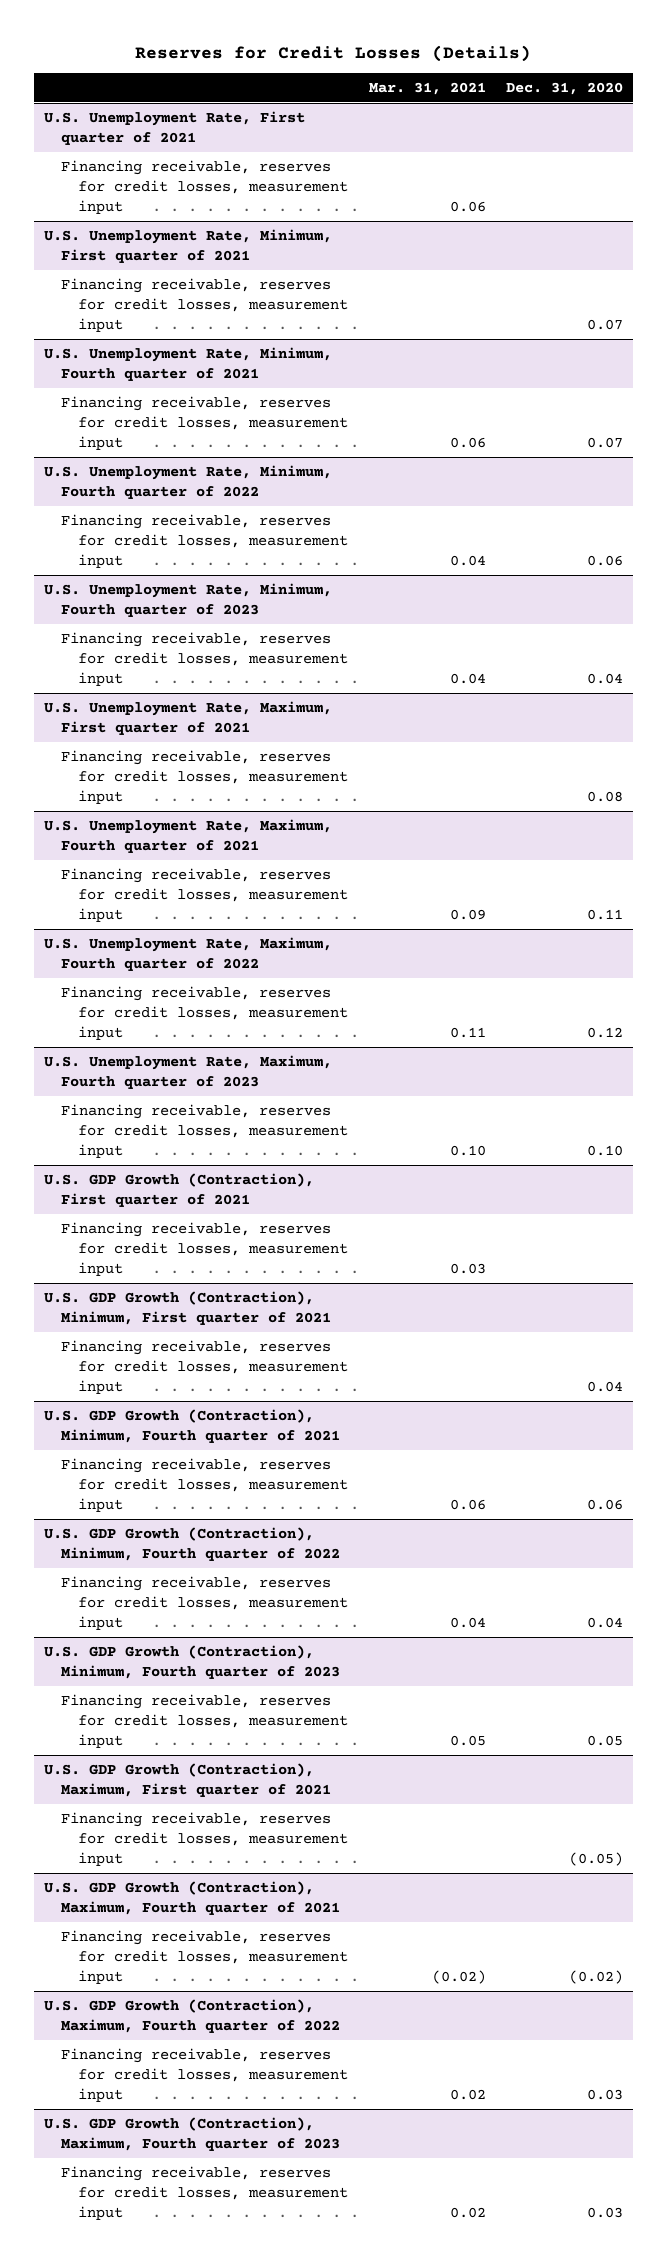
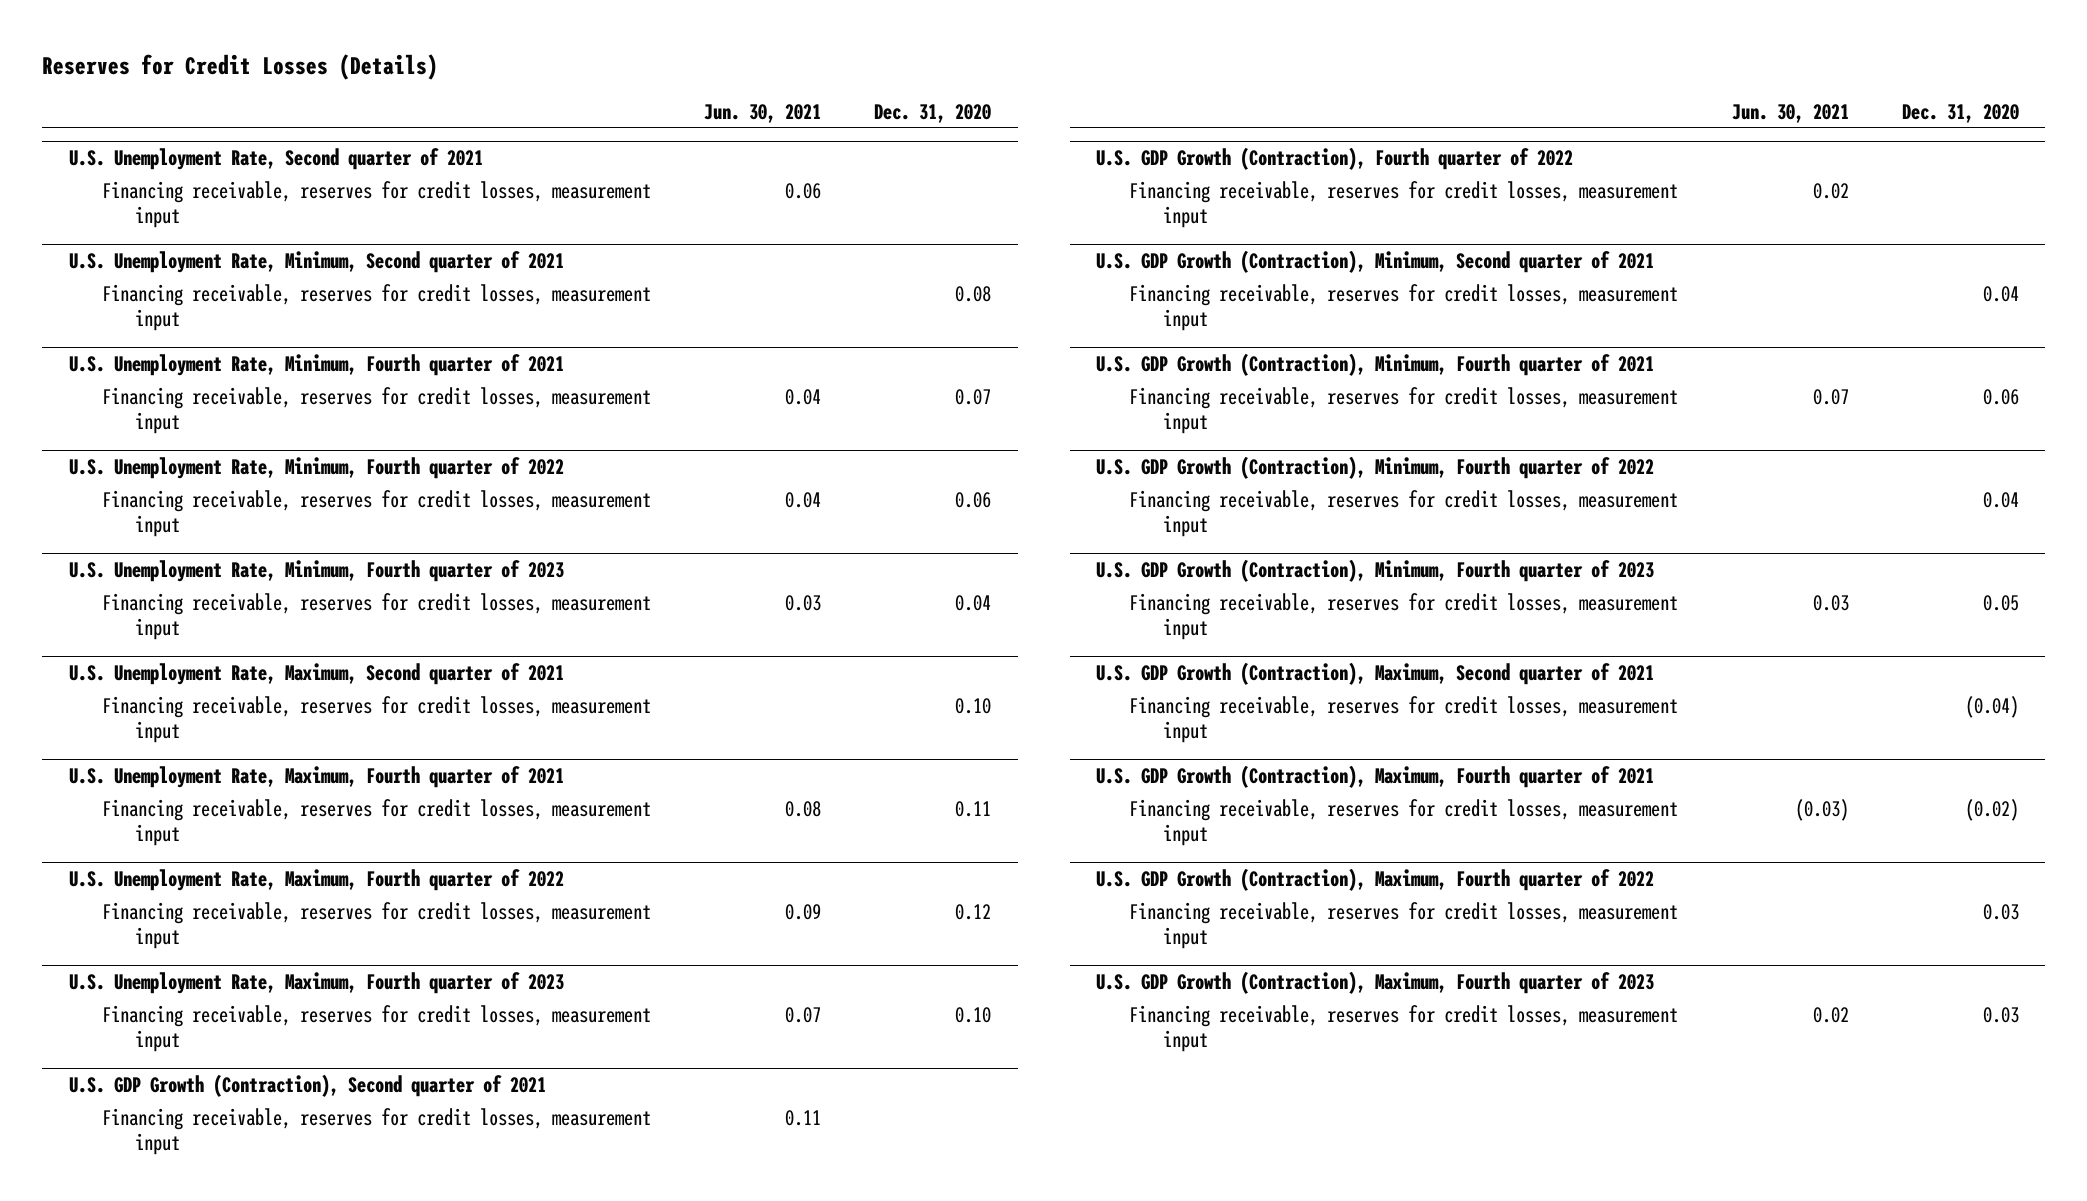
- | Mar. 31, 2021 | Dec. 31, 2020
+ | Jun. 30, 2021 | Dec. 31, 2020
- U.S. Unemployment Rate, First quarter of 2021
+ U.S. Unemployment Rate, Second quarter of 2021
- U.S. Unemployment Rate, Minimum, First quarter of 2021
- Financing receivable, reserves for credit losses, measurement input | | 0.07
+ U.S. Unemployment Rate, Minimum, Second quarter of 2021
+ Financing receivable, reserves for credit losses, measurement input | | 0.08
- U.S. Unemployment Rate, Maximum, First quarter of 2021
- Financing receivable, reserves for credit losses, measurement input | | 0.08
+ U.S. Unemployment Rate, Maximum, Second quarter of 2021
+ Financing receivable, reserves for credit losses, measurement input | | 0.10
- U.S. GDP Growth (Contraction), First quarter of 2021
+ U.S. GDP Growth (Contraction), Second quarter of 2021
- U.S. GDP Growth (Contraction), Minimum, First quarter of 2021
+ U.S. GDP Growth (Contraction), Fourth quarter of 2022
+ Financing receivable, reserves for credit losses, measurement input | 0.02 |
+ U.S. GDP Growth (Contraction), Minimum, Second quarter of 2021
- U.S. GDP Growth (Contraction), Maximum, First quarter of 2021
- Financing receivable, reserves for credit losses, measurement input | | (0.05)
+ U.S. GDP Growth (Contraction), Maximum, Second quarter of 2021
+ Financing receivable, reserves for credit losses, measurement input | | (0.04)

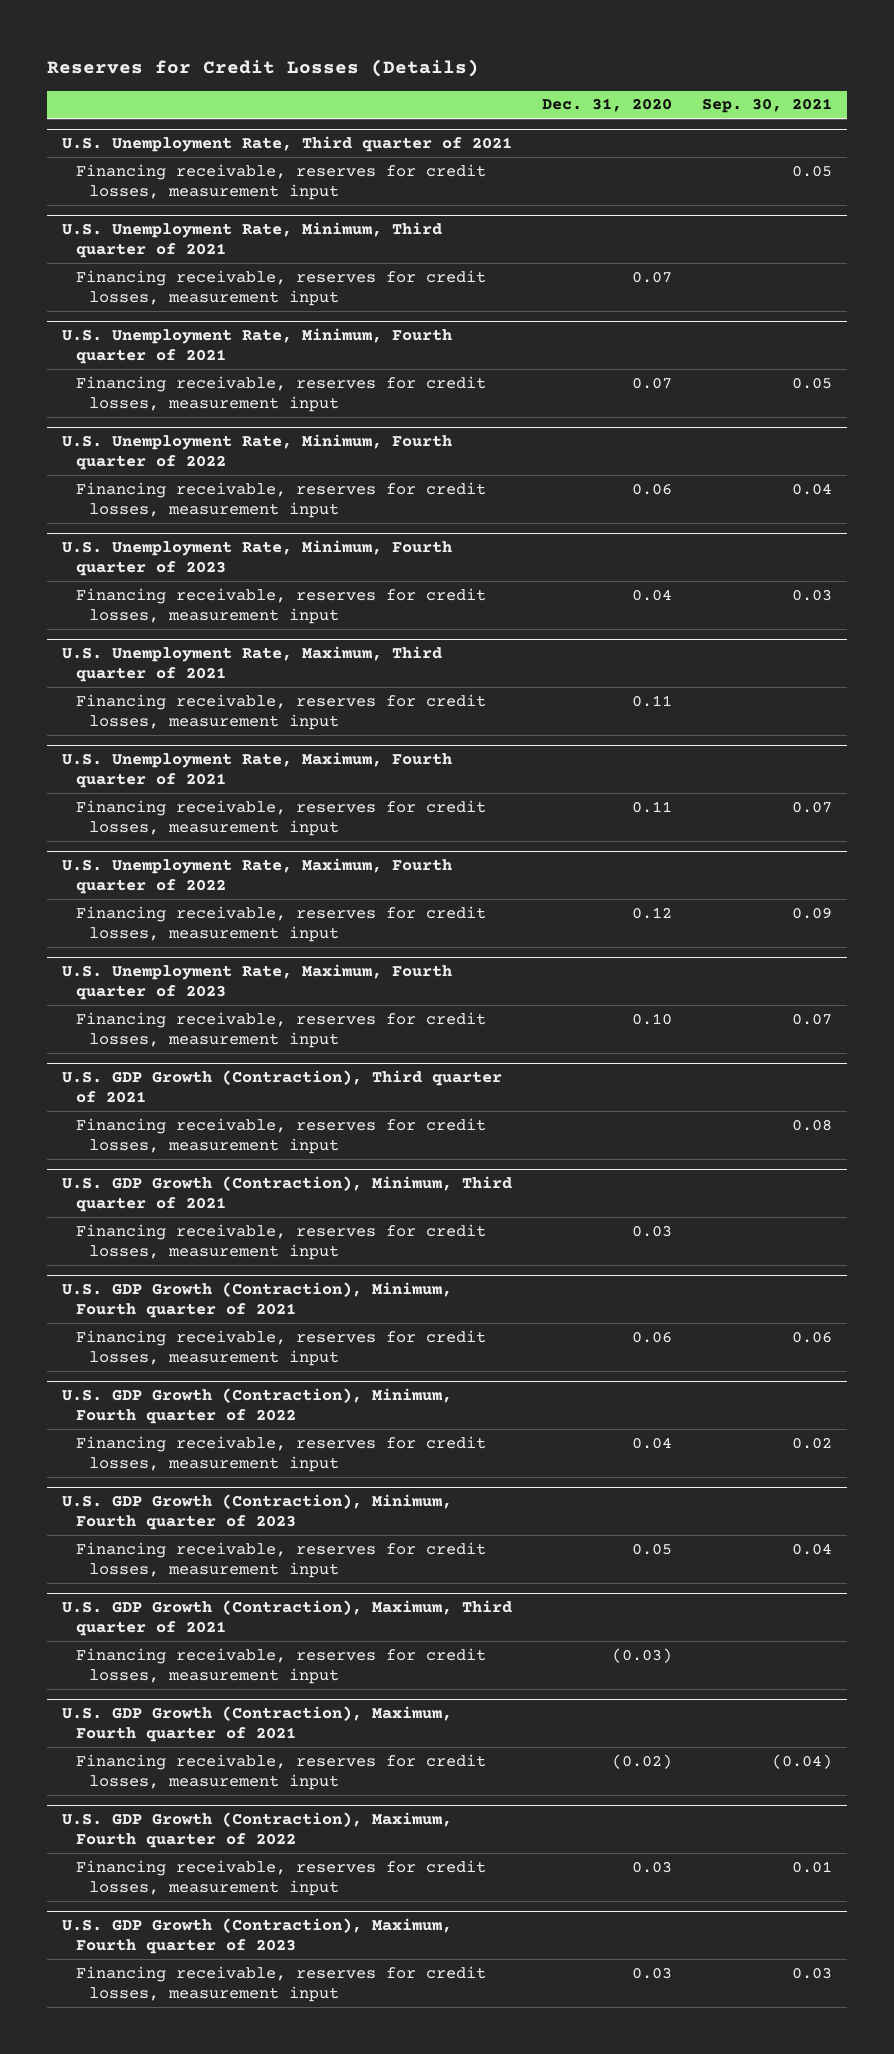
- | Jun. 30, 2021 | Dec. 31, 2020
+ | Dec. 31, 2020 | Sep. 30, 2021
- U.S. Unemployment Rate, Second quarter of 2021
+ U.S. Unemployment Rate, Third quarter of 2021
- U.S. Unemployment Rate, Minimum, Second quarter of 2021
- Financing receivable, reserves for credit losses, measurement input | | 0.08
+ U.S. Unemployment Rate, Minimum, Third quarter of 2021
+ Financing receivable, reserves for credit losses, measurement input | 0.07 |
- U.S. Unemployment Rate, Maximum, Second quarter of 2021
- Financing receivable, reserves for credit losses, measurement input | | 0.10
+ U.S. Unemployment Rate, Maximum, Third quarter of 2021
+ Financing receivable, reserves for credit losses, measurement input | 0.11 |
- U.S. GDP Growth (Contraction), Second quarter of 2021
- Financing receivable, reserves for credit losses, measurement input | 0.11 |
- U.S. GDP Growth (Contraction), Fourth quarter of 2022
+ U.S. GDP Growth (Contraction), Third quarter of 2021
- U.S. GDP Growth (Contraction), Minimum, Second quarter of 2021
- Financing receivable, reserves for credit losses, measurement input | | 0.04
+ U.S. GDP Growth (Contraction), Minimum, Third quarter of 2021
+ Financing receivable, reserves for credit losses, measurement input | 0.03 |
- U.S. GDP Growth (Contraction), Maximum, Second quarter of 2021
- Financing receivable, reserves for credit losses, measurement input | | (0.04)
+ U.S. GDP Growth (Contraction), Maximum, Third quarter of 2021
+ Financing receivable, reserves for credit losses, measurement input | (0.03) |

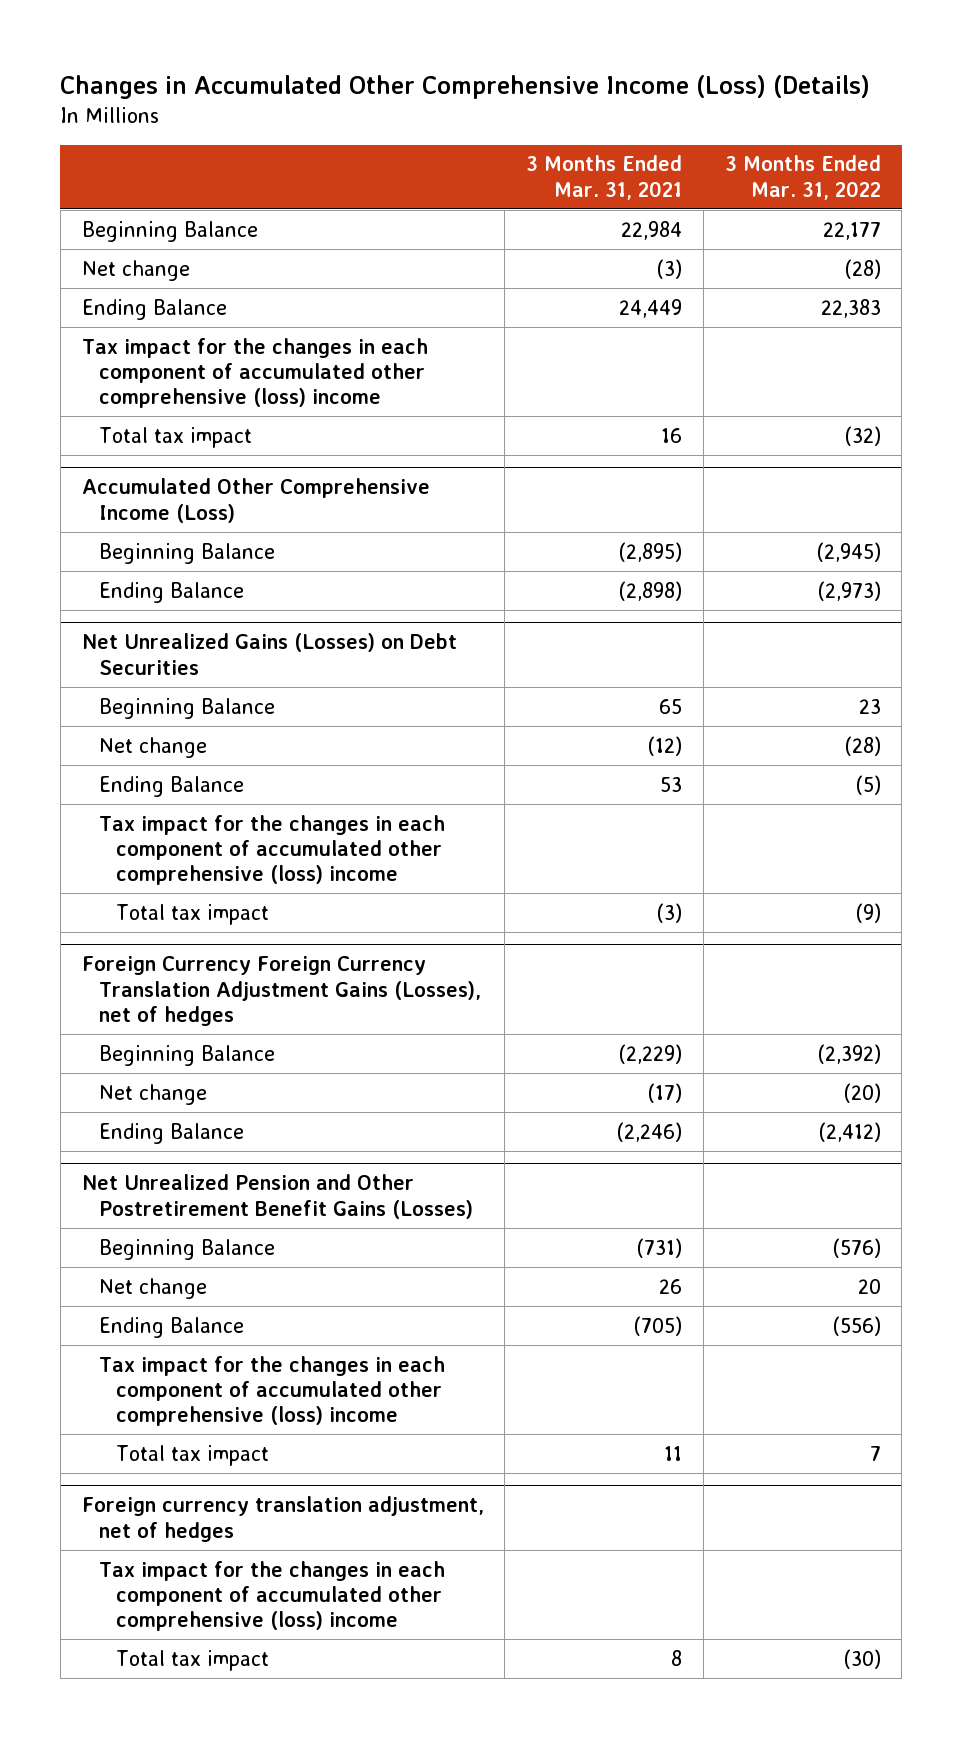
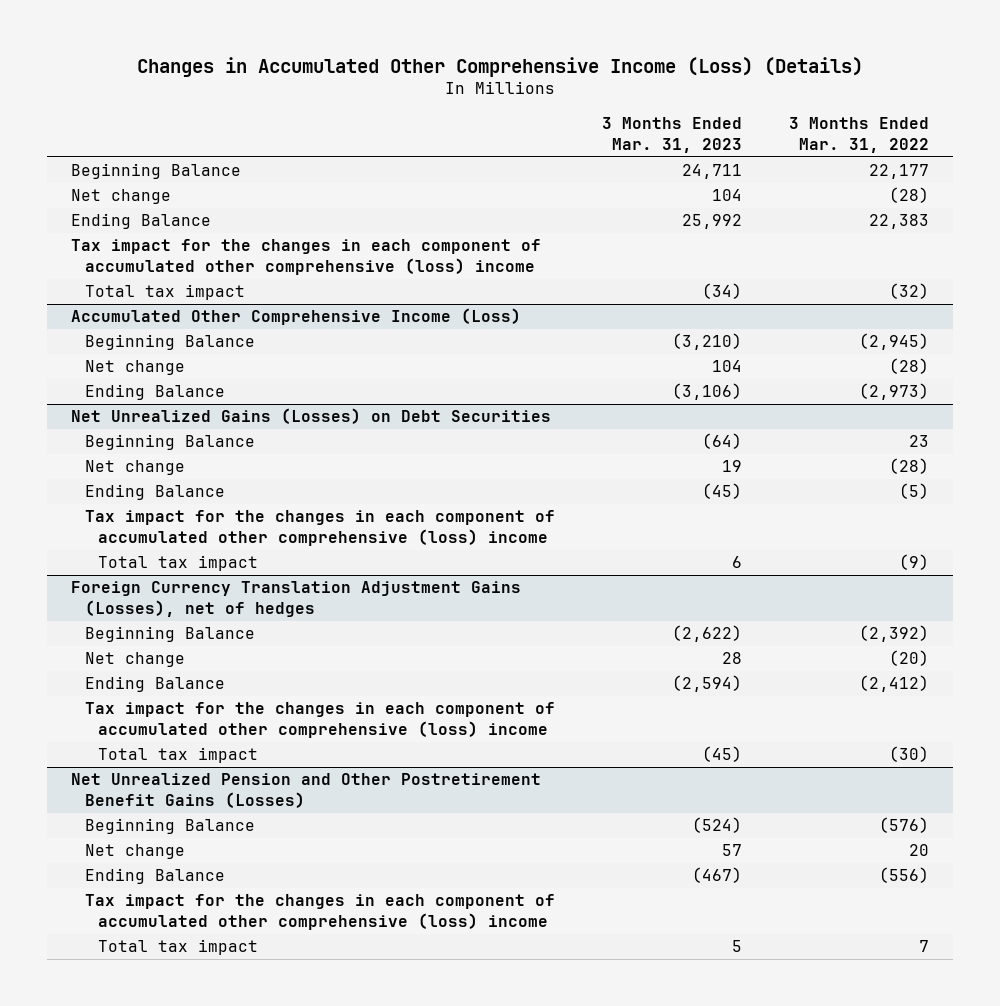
- | 3 Months Ended Mar. 31, 2021 | 3 Months Ended Mar. 31, 2022
+ | 3 Months Ended Mar. 31, 2023 | 3 Months Ended Mar. 31, 2022
@ Accumulated Other Comprehensive Income (Loss)
+ Net change | 104 | (28)
- Foreign Currency Foreign Currency Translation Adjustment Gains (Losses), net of hedges
+ Foreign Currency Translation Adjustment Gains (Losses), net of hedges
+ Tax impact for the changes in each component of accumulated other comprehensive (loss) income
+ Total tax impact | (45) | (30)
- Foreign currency translation adjustment, net of hedges
- Tax impact for the changes in each component of accumulated other comprehensive (loss) income
- Total tax impact | 8 | (30)

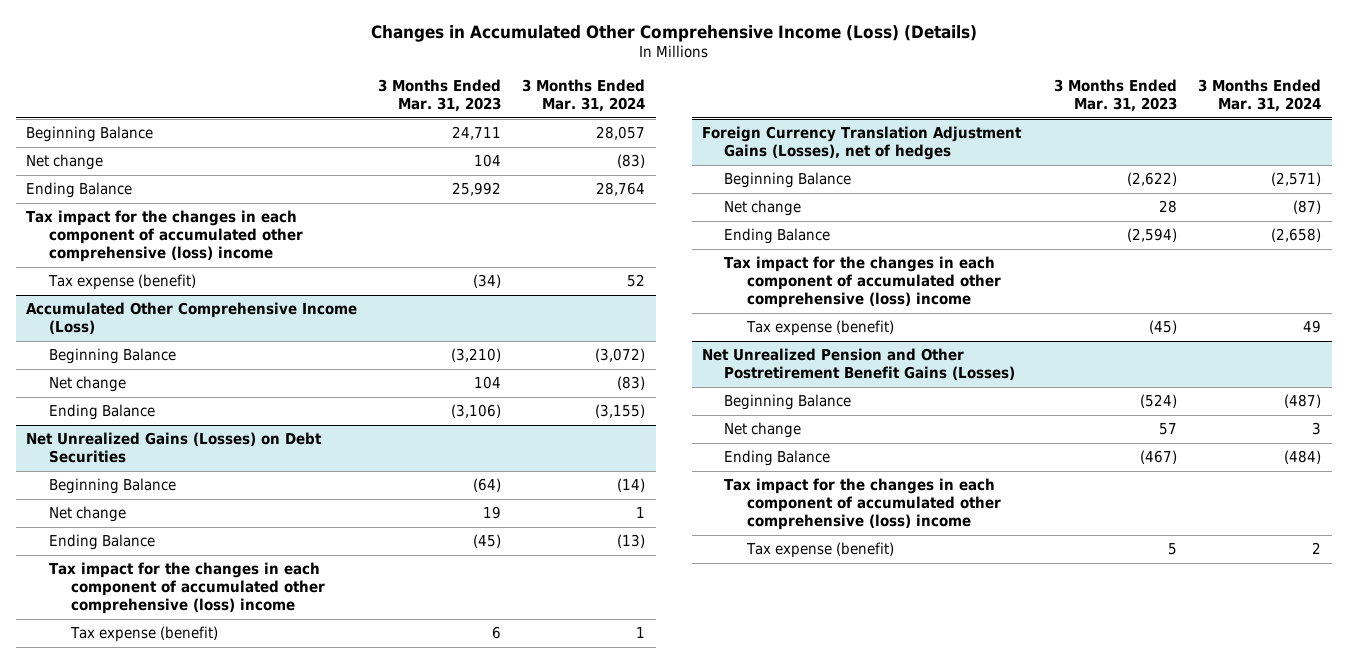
- | 3 Months Ended Mar. 31, 2023 | 3 Months Ended Mar. 31, 2022
+ | 3 Months Ended Mar. 31, 2023 | 3 Months Ended Mar. 31, 2024
- Total tax impact | (34) | (32)
+ Tax expense (benefit) | (34) | 52
@ Net Unrealized Gains (Losses) on Debt Securities
- Total tax impact | 6 | (9)
+ Tax expense (benefit) | 6 | 1
@ Foreign Currency Translation Adjustment Gains (Losses), net of hedges
- Total tax impact | (45) | (30)
+ Tax expense (benefit) | (45) | 49
@ Net Unrealized Pension and Other Postretirement Benefit Gains (Losses)
- Total tax impact | 5 | 7
+ Tax expense (benefit) | 5 | 2

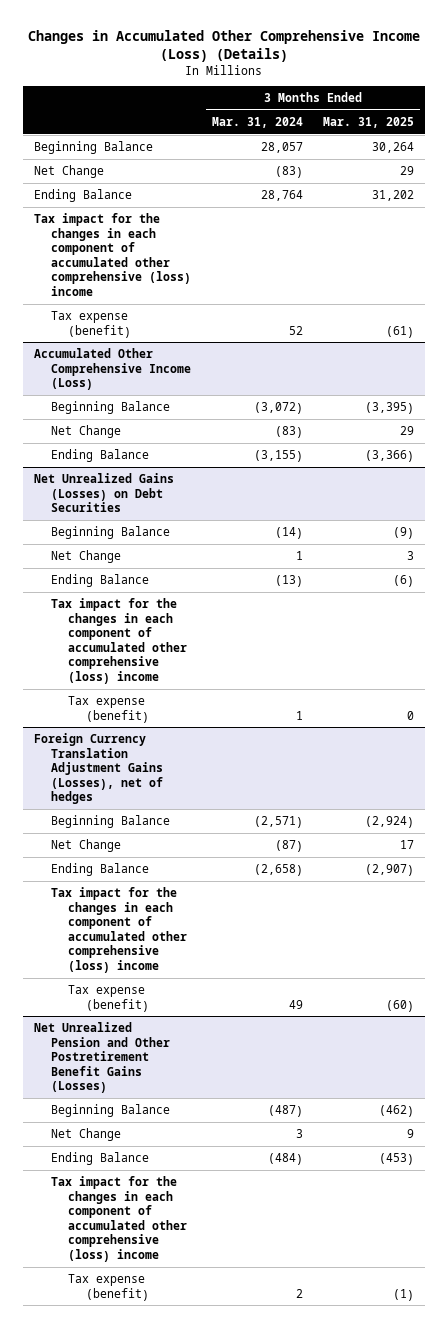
- | 3 Months Ended Mar. 31, 2023 | 3 Months Ended Mar. 31, 2024
+ | 3 Months Ended Mar. 31, 2024 | 3 Months Ended Mar. 31, 2025
- Net change | 104 | (83)
+ Net Change | (83) | 29
@ Accumulated Other Comprehensive Income (Loss)
- Net change | 104 | (83)
+ Net Change | (83) | 29
@ Net Unrealized Gains (Losses) on Debt Securities
- Net change | 19 | 1
+ Net Change | 1 | 3
@ Foreign Currency Translation Adjustment Gains (Losses), net of hedges
- Net change | 28 | (87)
+ Net Change | (87) | 17
@ Net Unrealized Pension and Other Postretirement Benefit Gains (Losses)
- Net change | 57 | 3
+ Net Change | 3 | 9

